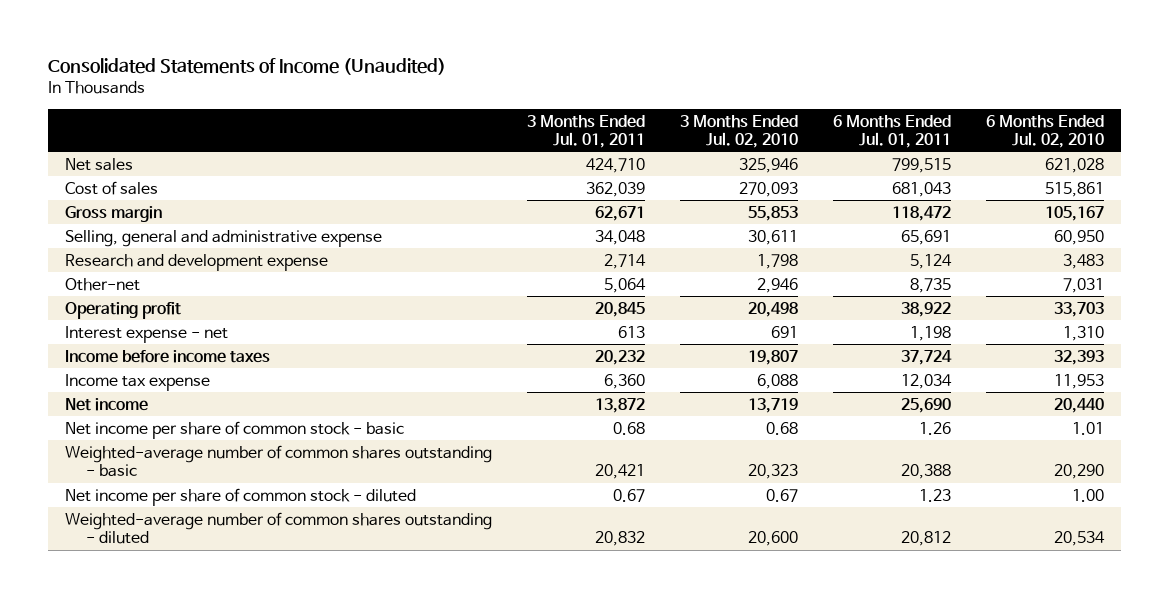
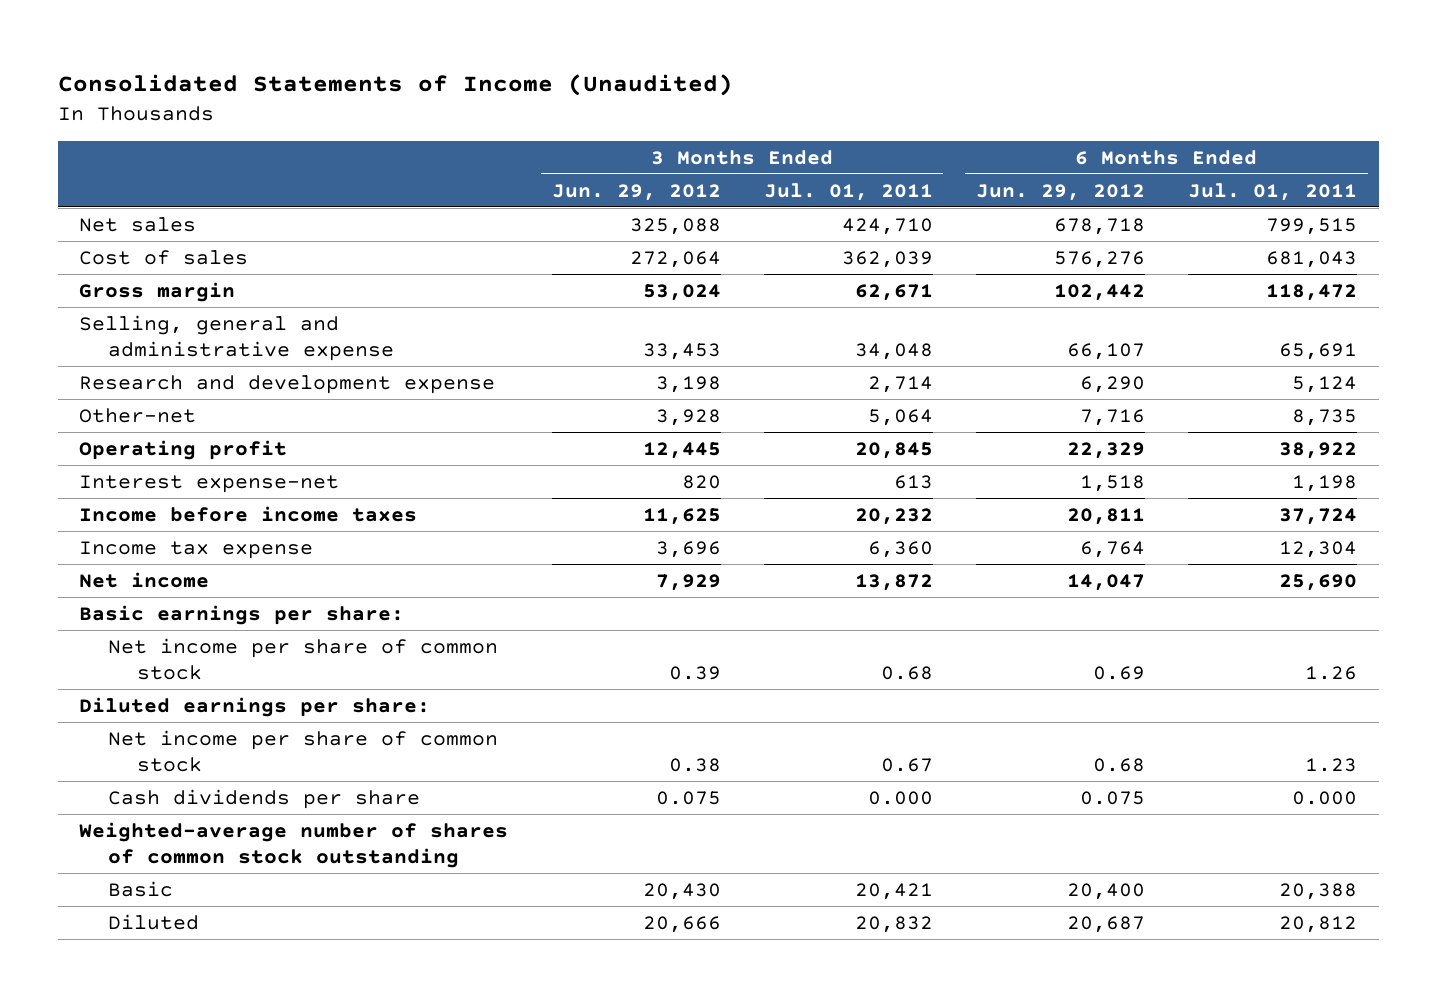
- | 3 Months Ended Jul. 01, 2011 | 3 Months Ended Jul. 02, 2010 | 6 Months Ended Jul. 01, 2011 | 6 Months Ended Jul. 02, 2010
+ | 3 Months Ended Jun. 29, 2012 | 3 Months Ended Jul. 01, 2011 | 6 Months Ended Jun. 29, 2012 | 6 Months Ended Jul. 01, 2011
- Interest expense - net | 613 | 691 | 1,198 | 1,310
+ Interest expense-net | 820 | 613 | 1,518 | 1,198
- Income tax expense | 6,360 | 6,088 | 12,034 | 11,953
+ Income tax expense | 3,696 | 6,360 | 6,764 | 12,304
- Net income per share of common stock - basic | 0.68 | 0.68 | 1.26 | 1.01
- Weighted-average number of common shares outstanding - basic | 20,421 | 20,323 | 20,388 | 20,290
- Net income per share of common stock - diluted | 0.67 | 0.67 | 1.23 | 1.00
- Weighted-average number of common shares outstanding - diluted | 20,832 | 20,600 | 20,812 | 20,534
+ Basic earnings per share:
+ Net income per share of common stock | 0.39 | 0.68 | 0.69 | 1.26
+ Diluted earnings per share:
+ Net income per share of common stock | 0.38 | 0.67 | 0.68 | 1.23
+ Cash dividends per share | 0.075 | 0.000 | 0.075 | 0.000
+ Weighted-average number of shares of common stock outstanding
+ Basic | 20,430 | 20,421 | 20,400 | 20,388
+ Diluted | 20,666 | 20,832 | 20,687 | 20,812

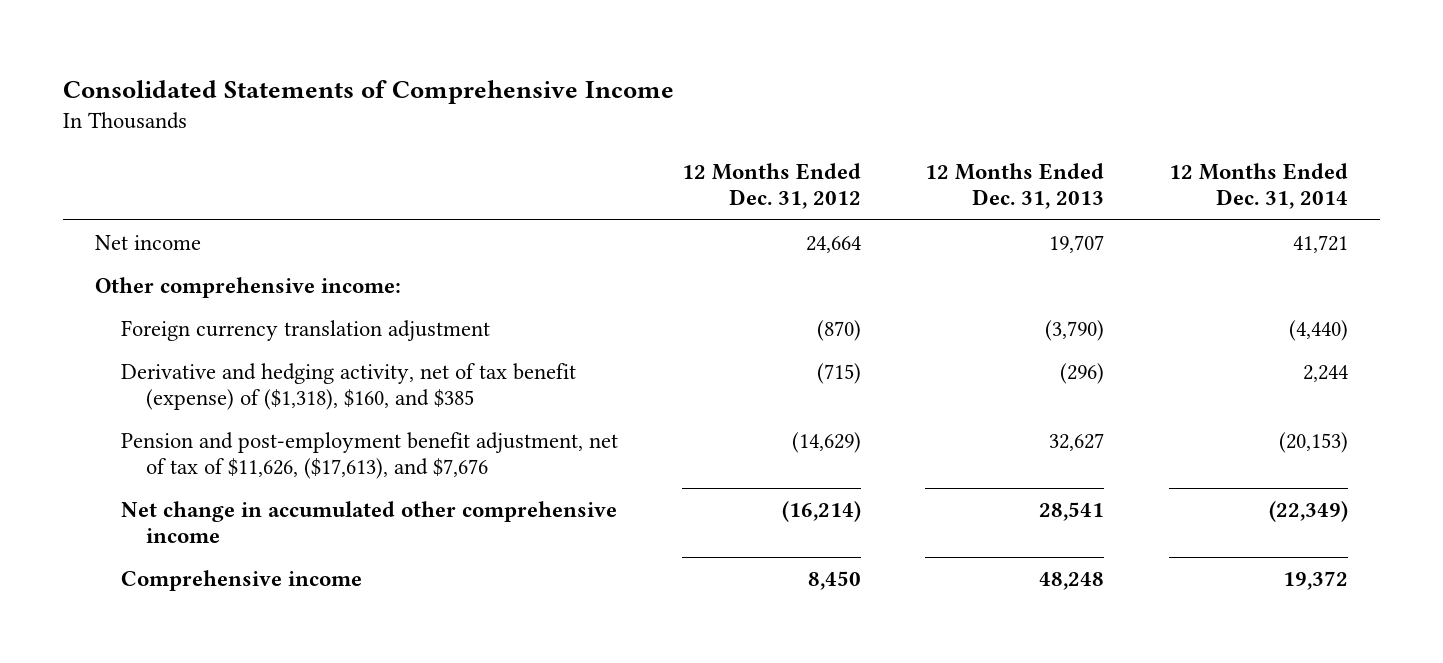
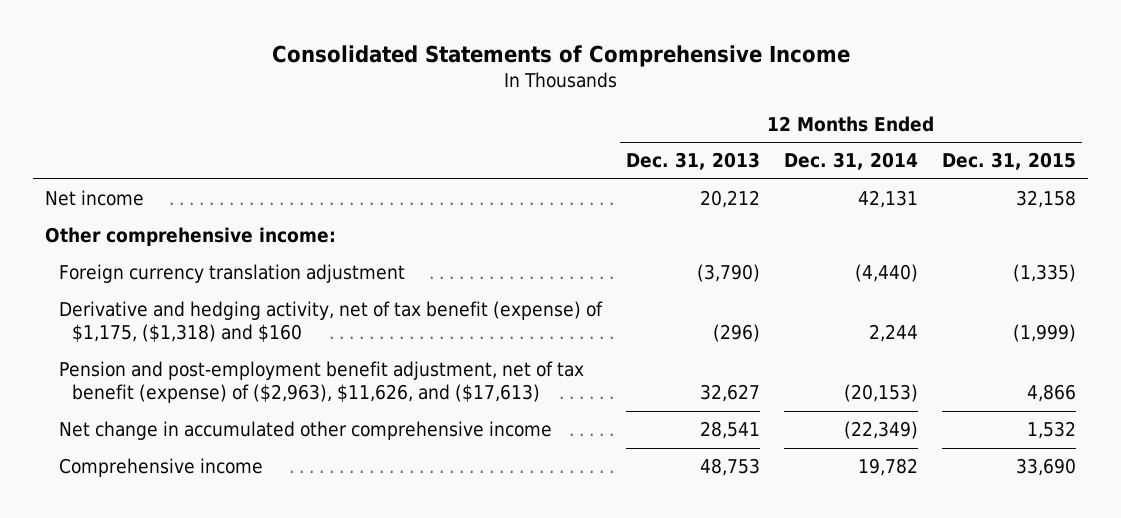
- | 12 Months Ended Dec. 31, 2012 | 12 Months Ended Dec. 31, 2013 | 12 Months Ended Dec. 31, 2014
+ | 12 Months Ended Dec. 31, 2013 | 12 Months Ended Dec. 31, 2014 | 12 Months Ended Dec. 31, 2015
- Net income | 24,664 | 19,707 | 41,721
+ Net income | 20,212 | 42,131 | 32,158
- Derivative and hedging activity, net of tax benefit (expense) of ($1,318), $160, and $385 | (715) | (296) | 2,244
- Pension and post-employment benefit adjustment, net of tax of $11,626, ($17,613), and $7,676 | (14,629) | 32,627 | (20,153)
+ Derivative and hedging activity, net of tax benefit (expense) of $1,175, ($1,318) and $160 | (296) | 2,244 | (1,999)
+ Pension and post-employment benefit adjustment, net of tax benefit (expense) of ($2,963), $11,626, and ($17,613) | 32,627 | (20,153) | 4,866
- Comprehensive income | 8,450 | 48,248 | 19,372
+ Comprehensive income | 48,753 | 19,782 | 33,690

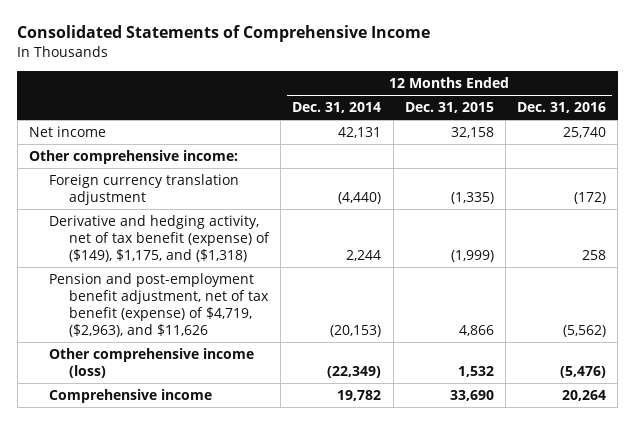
- | 12 Months Ended Dec. 31, 2013 | 12 Months Ended Dec. 31, 2014 | 12 Months Ended Dec. 31, 2015
+ | 12 Months Ended Dec. 31, 2014 | 12 Months Ended Dec. 31, 2015 | 12 Months Ended Dec. 31, 2016
- Derivative and hedging activity, net of tax benefit (expense) of $1,175, ($1,318) and $160 | (296) | 2,244 | (1,999)
- Pension and post-employment benefit adjustment, net of tax benefit (expense) of ($2,963), $11,626, and ($17,613) | 32,627 | (20,153) | 4,866
- Net change in accumulated other comprehensive income | 28,541 | (22,349) | 1,532
+ Derivative and hedging activity, net of tax benefit (expense) of ($149), $1,175, and ($1,318) | 2,244 | (1,999) | 258
+ Pension and post-employment benefit adjustment, net of tax benefit (expense) of $4,719, ($2,963), and $11,626 | (20,153) | 4,866 | (5,562)
+ Other comprehensive income (loss) | (22,349) | 1,532 | (5,476)

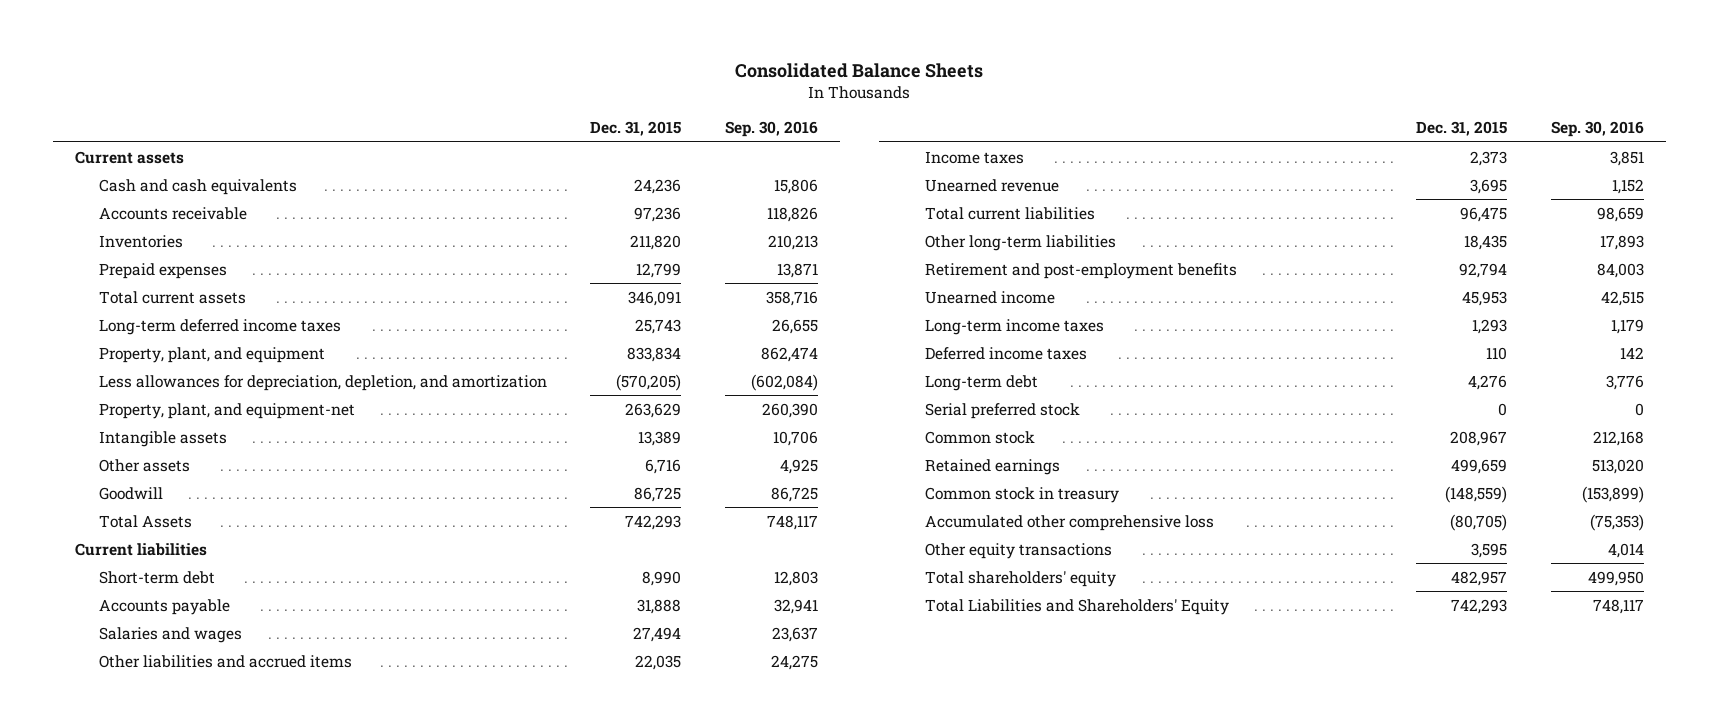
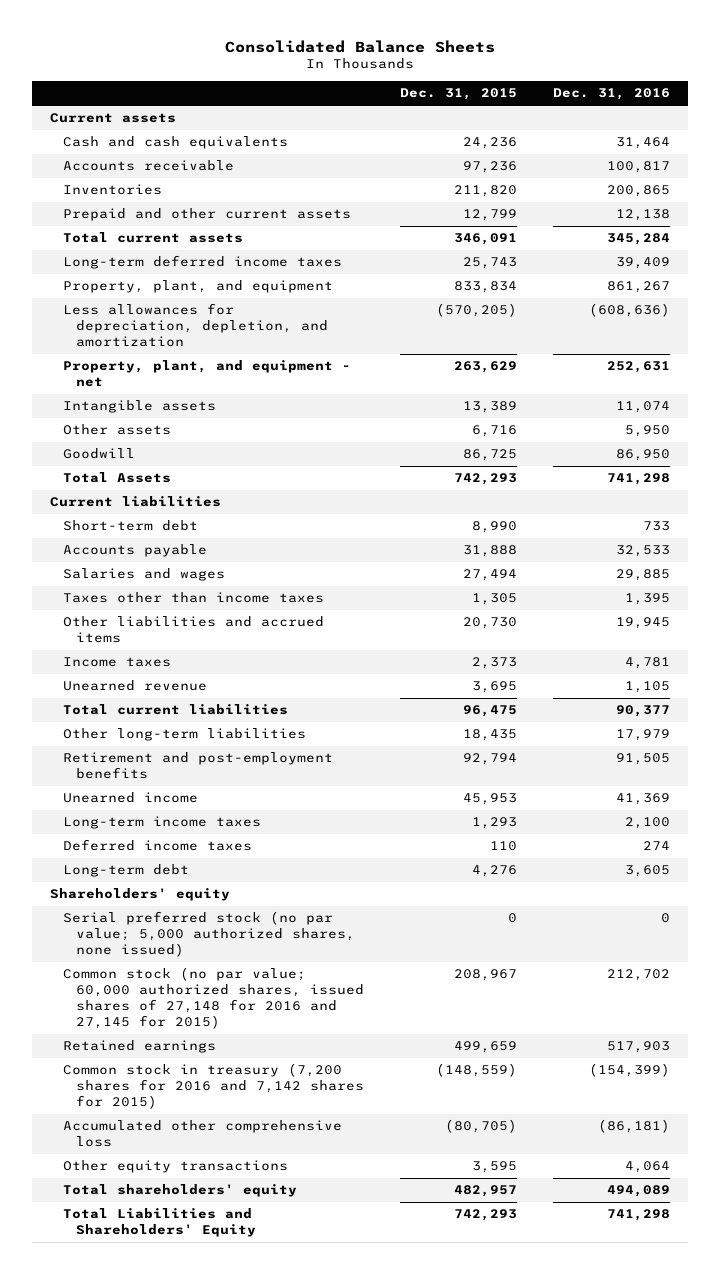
- | Dec. 31, 2015 | Sep. 30, 2016
+ | Dec. 31, 2015 | Dec. 31, 2016
- Prepaid expenses | 12,799 | 13,871
+ Prepaid and other current assets | 12,799 | 12,138
- Property, plant, and equipment-net | 263,629 | 260,390
+ Property, plant, and equipment - net | 263,629 | 252,631
- Other liabilities and accrued items | 22,035 | 24,275
+ Taxes other than income taxes | 1,305 | 1,395
+ Other liabilities and accrued items | 20,730 | 19,945
- Serial preferred stock | 0 | 0
- Common stock | 208,967 | 212,168
+ Shareholders' equity
+ Serial preferred stock (no par value; 5,000 authorized shares, none issued) | 0 | 0
+ Common stock (no par value; 60,000 authorized shares, issued shares of 27,148 for 2016 and 27,145 for 2015) | 208,967 | 212,702
- Common stock in treasury | (148,559) | (153,899)
+ Common stock in treasury (7,200 shares for 2016 and 7,142 shares for 2015) | (148,559) | (154,399)

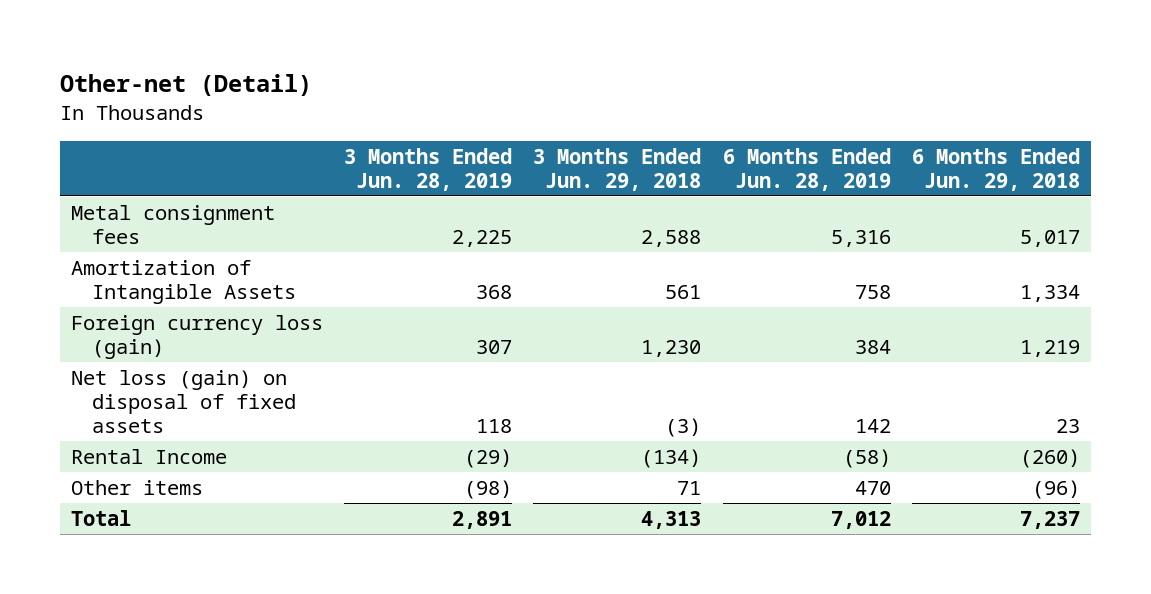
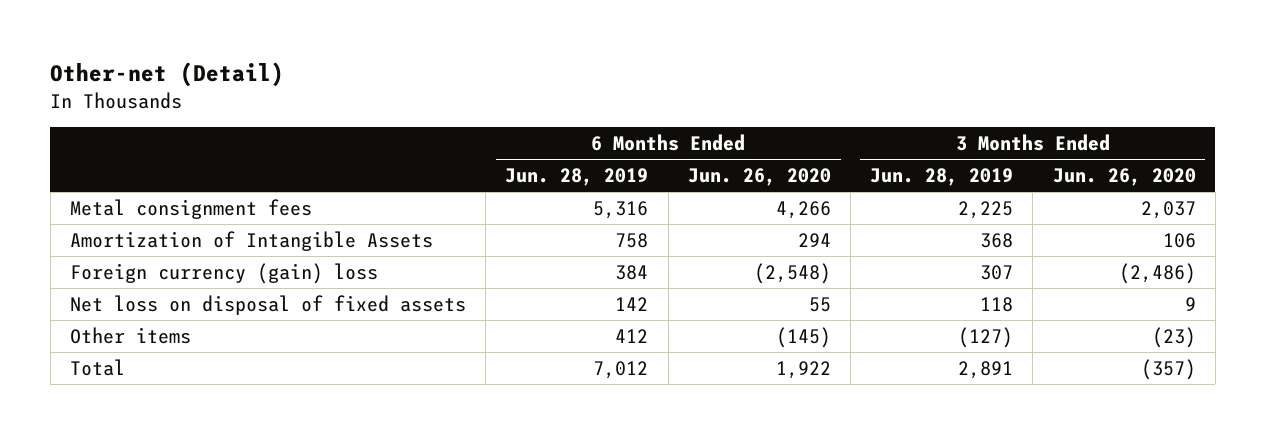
- | 3 Months Ended Jun. 28, 2019 | 3 Months Ended Jun. 29, 2018 | 6 Months Ended Jun. 28, 2019 | 6 Months Ended Jun. 29, 2018
+ | 6 Months Ended Jun. 28, 2019 | 6 Months Ended Jun. 26, 2020 | 3 Months Ended Jun. 28, 2019 | 3 Months Ended Jun. 26, 2020
- Foreign currency loss (gain) | 307 | 1,230 | 384 | 1,219
- Net loss (gain) on disposal of fixed assets | 118 | (3) | 142 | 23
- Rental Income | (29) | (134) | (58) | (260)
- Other items | (98) | 71 | 470 | (96)
+ Foreign currency (gain) loss | 384 | (2,548) | 307 | (2,486)
+ Net loss on disposal of fixed assets | 142 | 55 | 118 | 9
+ Other items | 412 | (145) | (127) | (23)

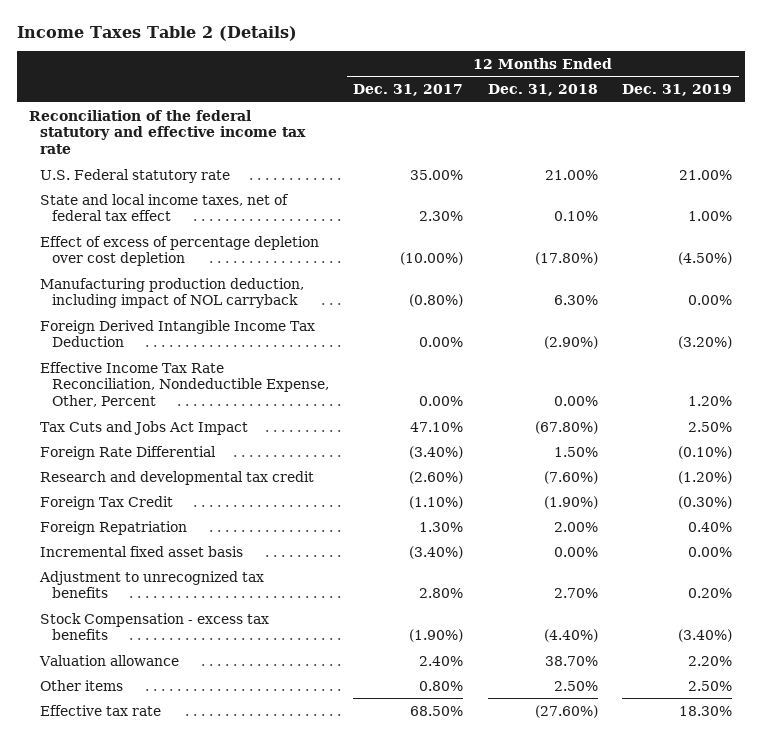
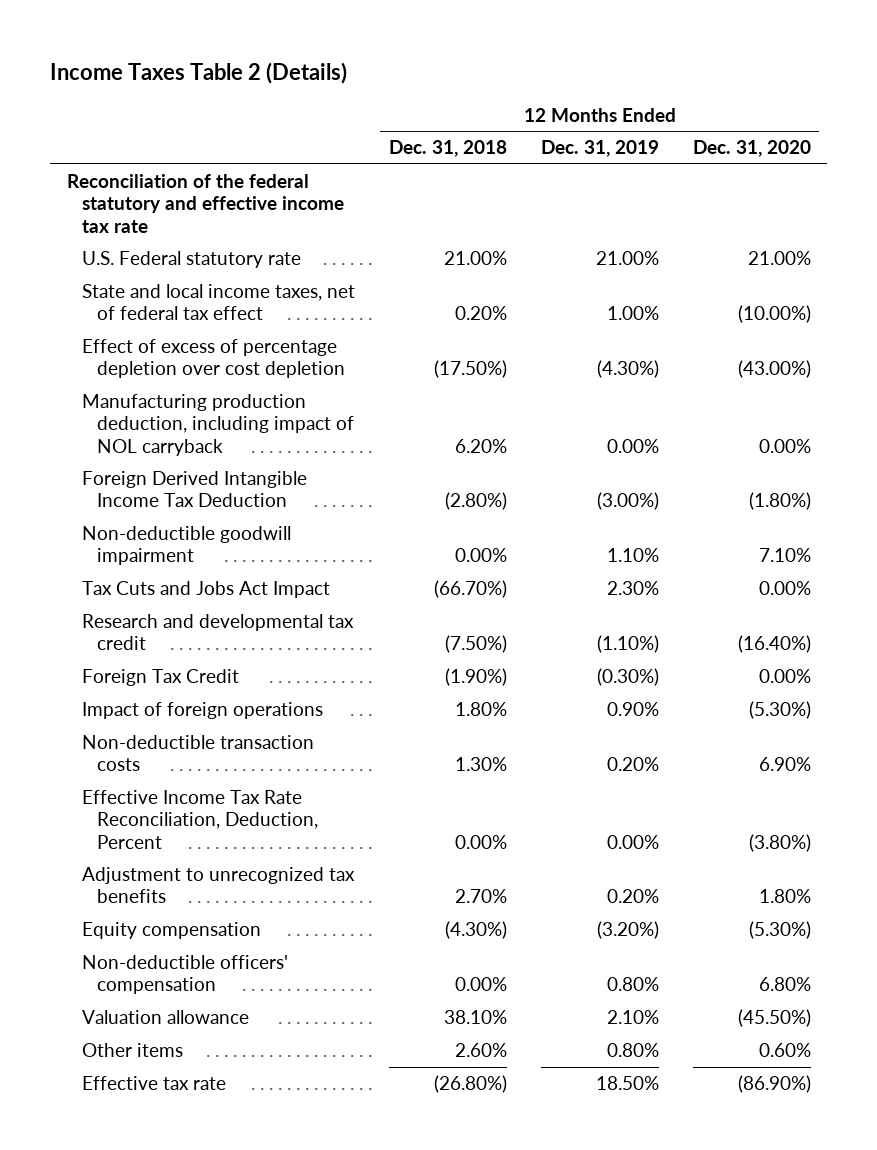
- | 12 Months Ended Dec. 31, 2017 | 12 Months Ended Dec. 31, 2018 | 12 Months Ended Dec. 31, 2019
+ | 12 Months Ended Dec. 31, 2018 | 12 Months Ended Dec. 31, 2019 | 12 Months Ended Dec. 31, 2020
- State and local income taxes, net of federal tax effect | 2.30% | 0.10% | 1.00%
- Effect of excess of percentage depletion over cost depletion | (10.00%) | (17.80%) | (4.50%)
- Manufacturing production deduction, including impact of NOL carryback | (0.80%) | 6.30% | 0.00%
- Foreign Derived Intangible Income Tax Deduction | 0.00% | (2.90%) | (3.20%)
- Effective Income Tax Rate Reconciliation, Nondeductible Expense, Other, Percent | 0.00% | 0.00% | 1.20%
- Tax Cuts and Jobs Act Impact | 47.10% | (67.80%) | 2.50%
- Foreign Rate Differential | (3.40%) | 1.50% | (0.10%)
- Research and developmental tax credit | (2.60%) | (7.60%) | (1.20%)
+ State and local income taxes, net of federal tax effect | 0.20% | 1.00% | (10.00%)
+ Effect of excess of percentage depletion over cost depletion | (17.50%) | (4.30%) | (43.00%)
+ Manufacturing production deduction, including impact of NOL carryback | 6.20% | 0.00% | 0.00%
+ Foreign Derived Intangible Income Tax Deduction | (2.80%) | (3.00%) | (1.80%)
+ Non-deductible goodwill impairment | 0.00% | 1.10% | 7.10%
+ Tax Cuts and Jobs Act Impact | (66.70%) | 2.30% | 0.00%
+ Research and developmental tax credit | (7.50%) | (1.10%) | (16.40%)
- Foreign Repatriation | 1.30% | 2.00% | 0.40%
- Incremental fixed asset basis | (3.40%) | 0.00% | 0.00%
+ Impact of foreign operations | 1.80% | 0.90% | (5.30%)
+ Non-deductible transaction costs | 1.30% | 0.20% | 6.90%
+ Effective Income Tax Rate Reconciliation, Deduction, Percent | 0.00% | 0.00% | (3.80%)
- Stock Compensation - excess tax benefits | (1.90%) | (4.40%) | (3.40%)
- Valuation allowance | 2.40% | 38.70% | 2.20%
- Other items | 0.80% | 2.50% | 2.50%
- Effective tax rate | 68.50% | (27.60%) | 18.30%
+ Equity compensation | (4.30%) | (3.20%) | (5.30%)
+ Non-deductible officers' compensation | 0.00% | 0.80% | 6.80%
+ Valuation allowance | 38.10% | 2.10% | (45.50%)
+ Other items | 2.60% | 0.80% | 0.60%
+ Effective tax rate | (26.80%) | 18.50% | (86.90%)

